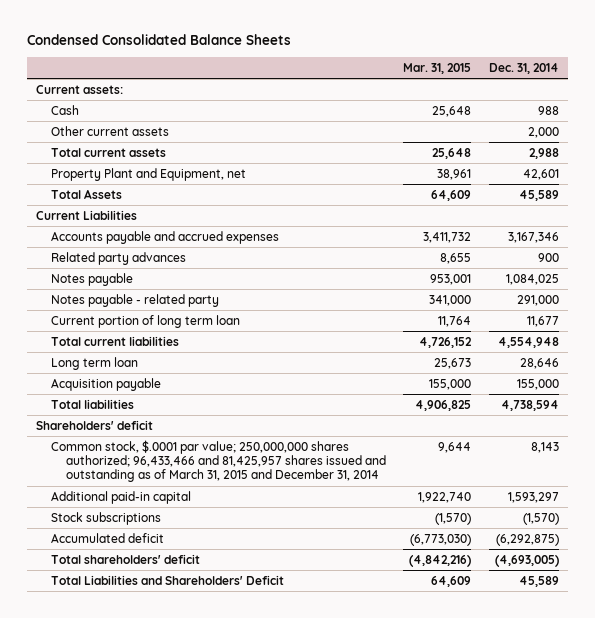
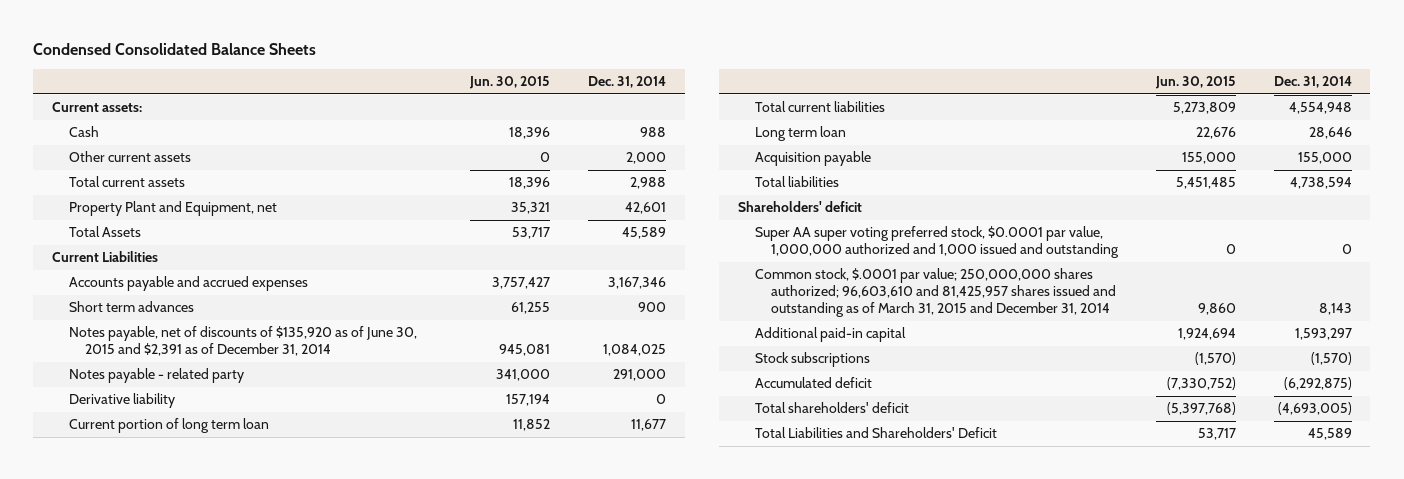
- | Mar. 31, 2015 | Dec. 31, 2014
+ | Jun. 30, 2015 | Dec. 31, 2014
- Related party advances | 8,655 | 900
- Notes payable | 953,001 | 1,084,025
+ Short term advances | 61,255 | 900
+ Notes payable, net of discounts of $135,920 as of June 30, 2015 and $2,391 as of December 31, 2014 | 945,081 | 1,084,025
+ Derivative liability | 157,194 | 0
- Common stock, $.0001 par value; 250,000,000 shares authorized; 96,433,466 and 81,425,957 shares issued and outstanding as of March 31, 2015 and December 31, 2014 | 9,644 | 8,143
+ Super AA super voting preferred stock, $0.0001 par value, 1,000,000 authorized and 1,000 issued and outstanding | 0 | 0
+ Common stock, $.0001 par value; 250,000,000 shares authorized; 96,603,610 and 81,425,957 shares issued and outstanding as of March 31, 2015 and December 31, 2014 | 9,860 | 8,143

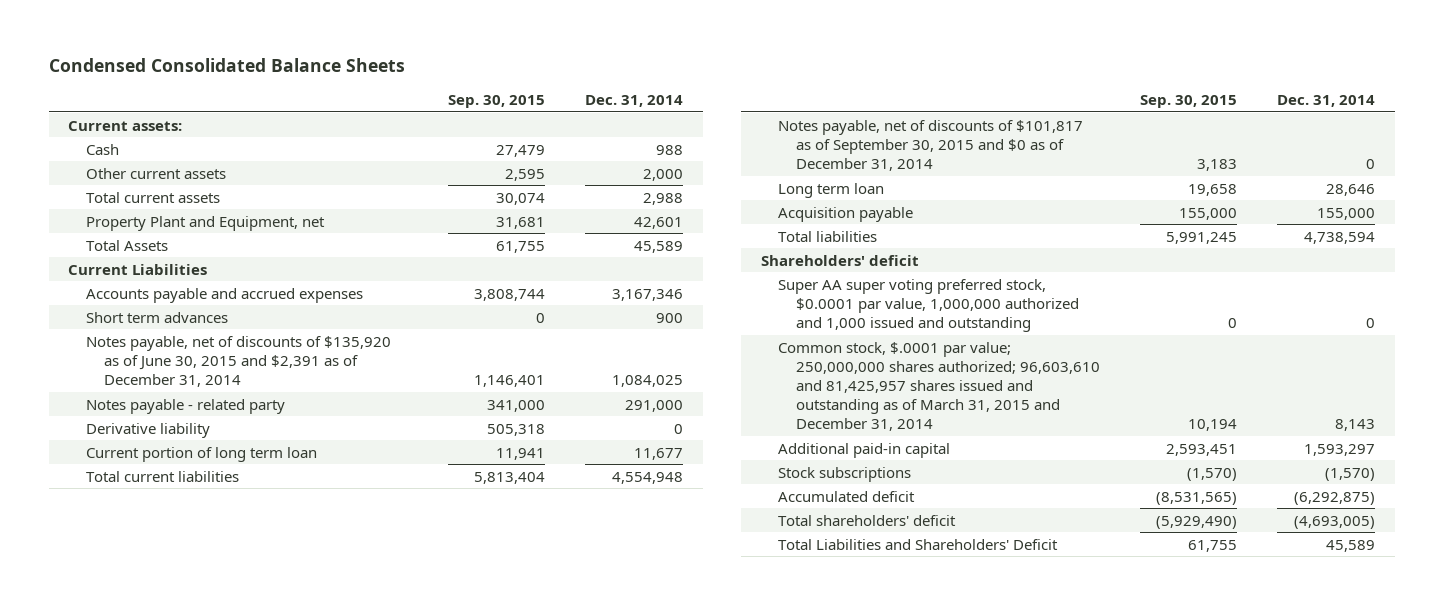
- | Jun. 30, 2015 | Dec. 31, 2014
+ | Sep. 30, 2015 | Dec. 31, 2014
+ Notes payable, net of discounts of $101,817 as of September 30, 2015 and $0 as of December 31, 2014 | 3,183 | 0

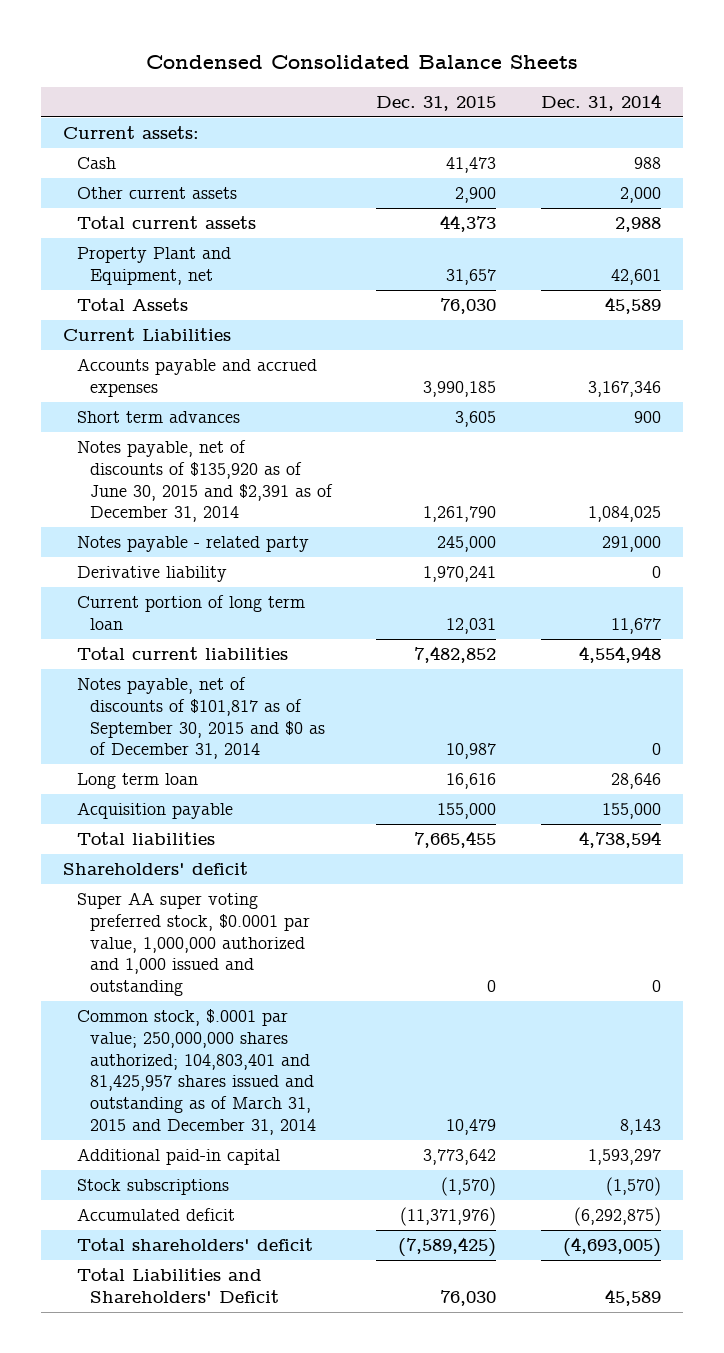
- | Sep. 30, 2015 | Dec. 31, 2014
+ | Dec. 31, 2015 | Dec. 31, 2014
- Common stock, $.0001 par value; 250,000,000 shares authorized; 96,603,610 and 81,425,957 shares issued and outstanding as of March 31, 2015 and December 31, 2014 | 10,194 | 8,143
+ Common stock, $.0001 par value; 250,000,000 shares authorized; 104,803,401 and 81,425,957 shares issued and outstanding as of March 31, 2015 and December 31, 2014 | 10,479 | 8,143

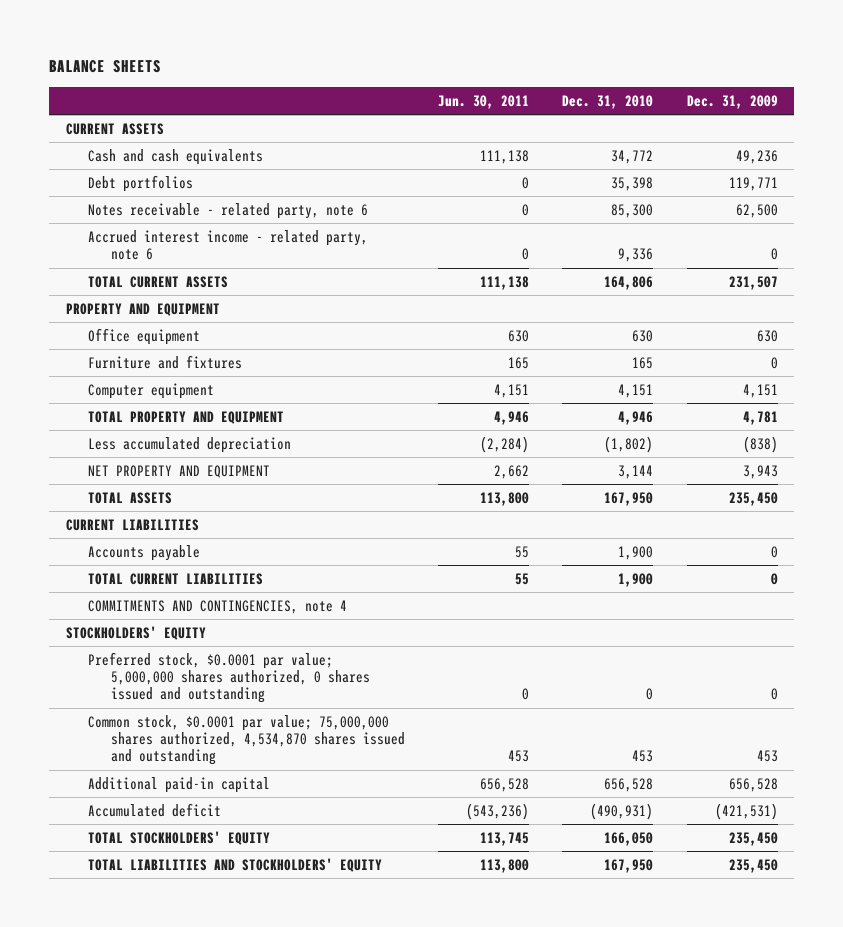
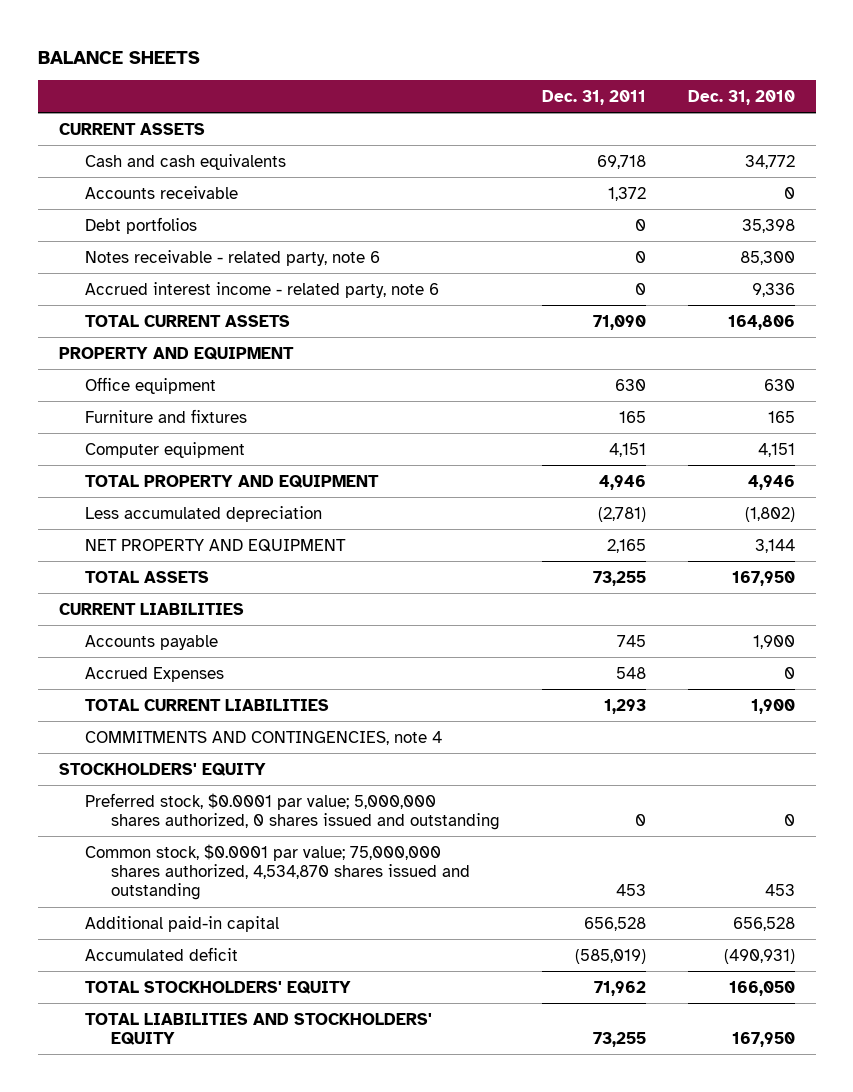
- | Jun. 30, 2011 | Dec. 31, 2010 | Dec. 31, 2009
+ | Dec. 31, 2011 | Dec. 31, 2010
+ Accounts receivable | 1,372 | 0
+ Accrued Expenses | 548 | 0

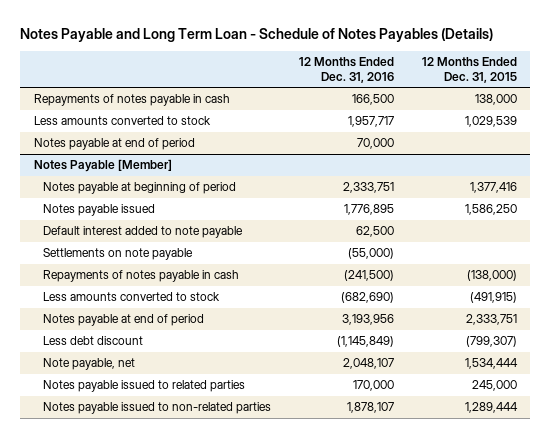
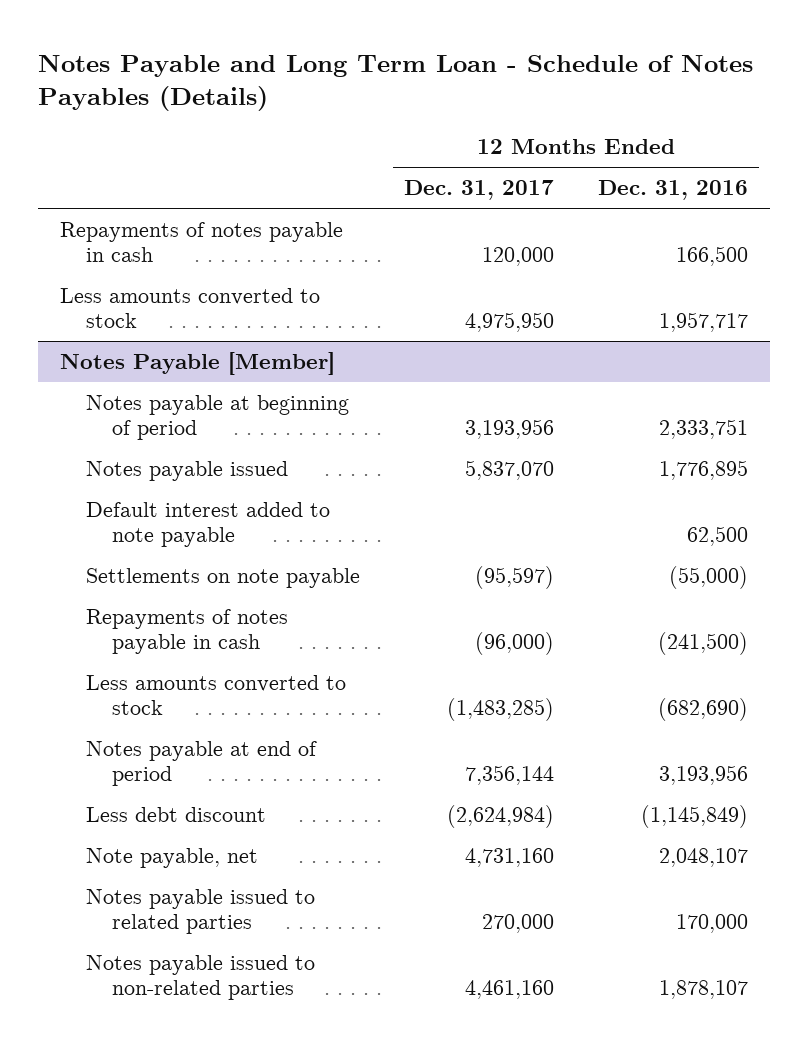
- | 12 Months Ended Dec. 31, 2016 | 12 Months Ended Dec. 31, 2015
+ | 12 Months Ended Dec. 31, 2017 | 12 Months Ended Dec. 31, 2016
- Notes payable at end of period | 70,000 |

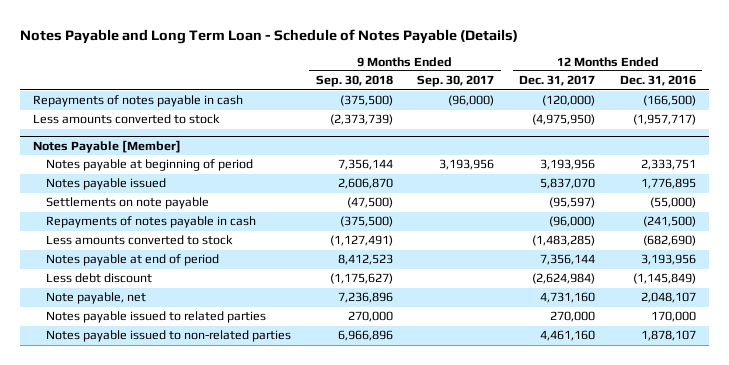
- Notes Payable and Long Term Loan - Schedule of Notes Payables (Details)
+ Notes Payable and Long Term Loan - Schedule of Notes Payable (Details)
- | 12 Months Ended Dec. 31, 2017 | 12 Months Ended Dec. 31, 2016
+ | 9 Months Ended Sep. 30, 2018 | 9 Months Ended Sep. 30, 2017 | 12 Months Ended Dec. 31, 2017 | 12 Months Ended Dec. 31, 2016
- Repayments of notes payable in cash | 120,000 | 166,500
- Less amounts converted to stock | 4,975,950 | 1,957,717
+ Repayments of notes payable in cash | (375,500) | (96,000) | (120,000) | (166,500)
+ Less amounts converted to stock | (2,373,739) | | (4,975,950) | (1,957,717)
@ Notes Payable [Member]
- Default interest added to note payable | | 62,500

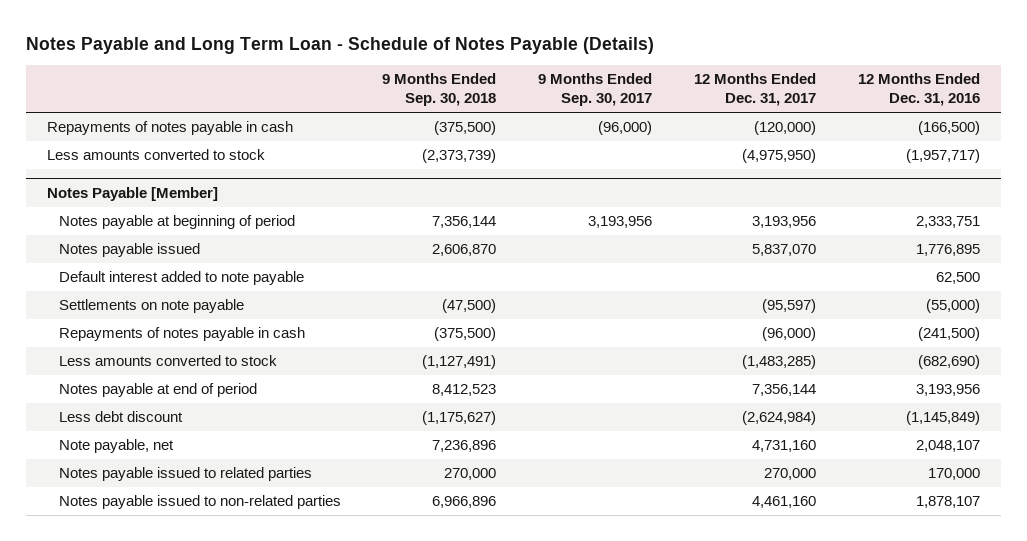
@ Notes Payable [Member]
+ Default interest added to note payable | | | | 62,500

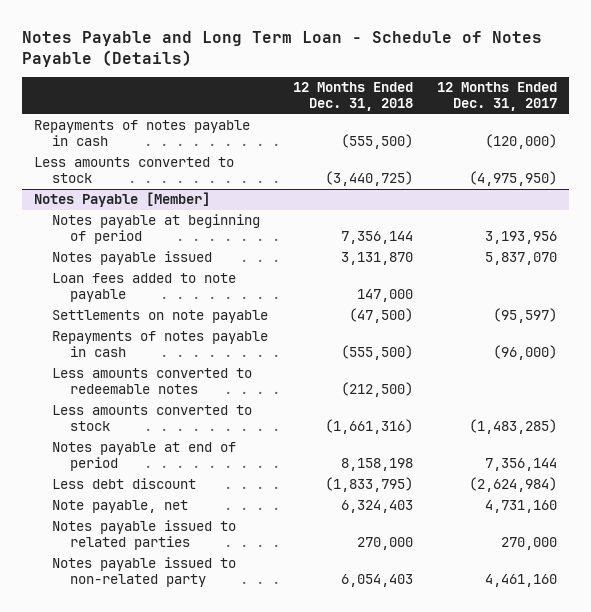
- | 9 Months Ended Sep. 30, 2018 | 9 Months Ended Sep. 30, 2017 | 12 Months Ended Dec. 31, 2017 | 12 Months Ended Dec. 31, 2016
+ | 12 Months Ended Dec. 31, 2018 | 12 Months Ended Dec. 31, 2017
@ Notes Payable [Member]
- Default interest added to note payable | | | | 62,500
+ Loan fees added to note payable | 147,000 |
+ Less amounts converted to redeemable notes | (212,500) |
- Notes payable issued to non-related parties | 6,966,896 | | 4,461,160 | 1,878,107
+ Notes payable issued to non-related party | 6,054,403 | 4,461,160

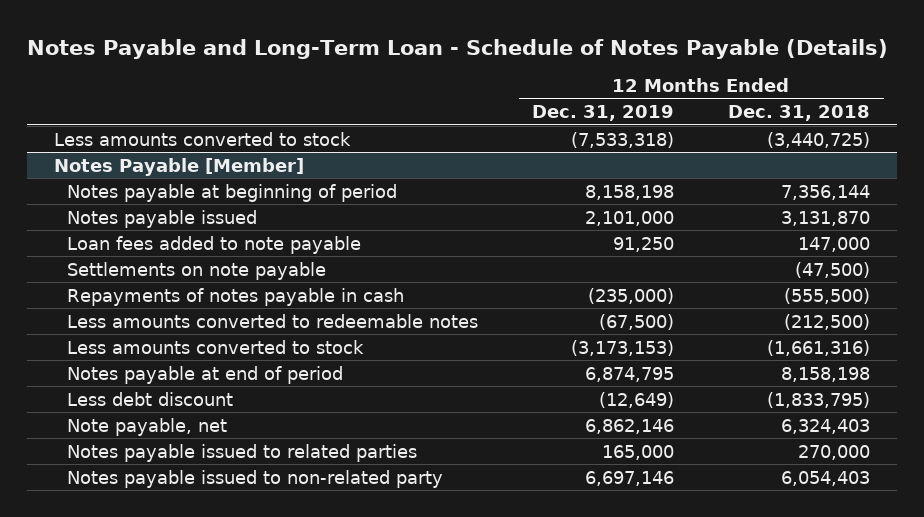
- Notes Payable and Long Term Loan - Schedule of Notes Payable (Details)
+ Notes Payable and Long-Term Loan - Schedule of Notes Payable (Details)
- | 12 Months Ended Dec. 31, 2018 | 12 Months Ended Dec. 31, 2017
+ | 12 Months Ended Dec. 31, 2019 | 12 Months Ended Dec. 31, 2018
- Repayments of notes payable in cash | (555,500) | (120,000)

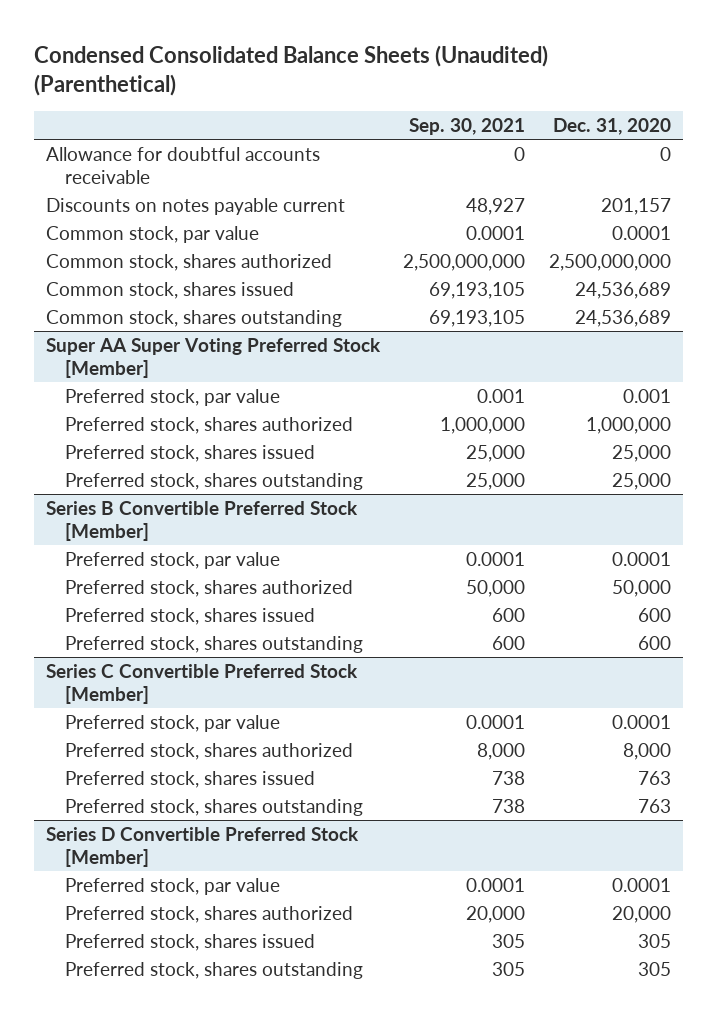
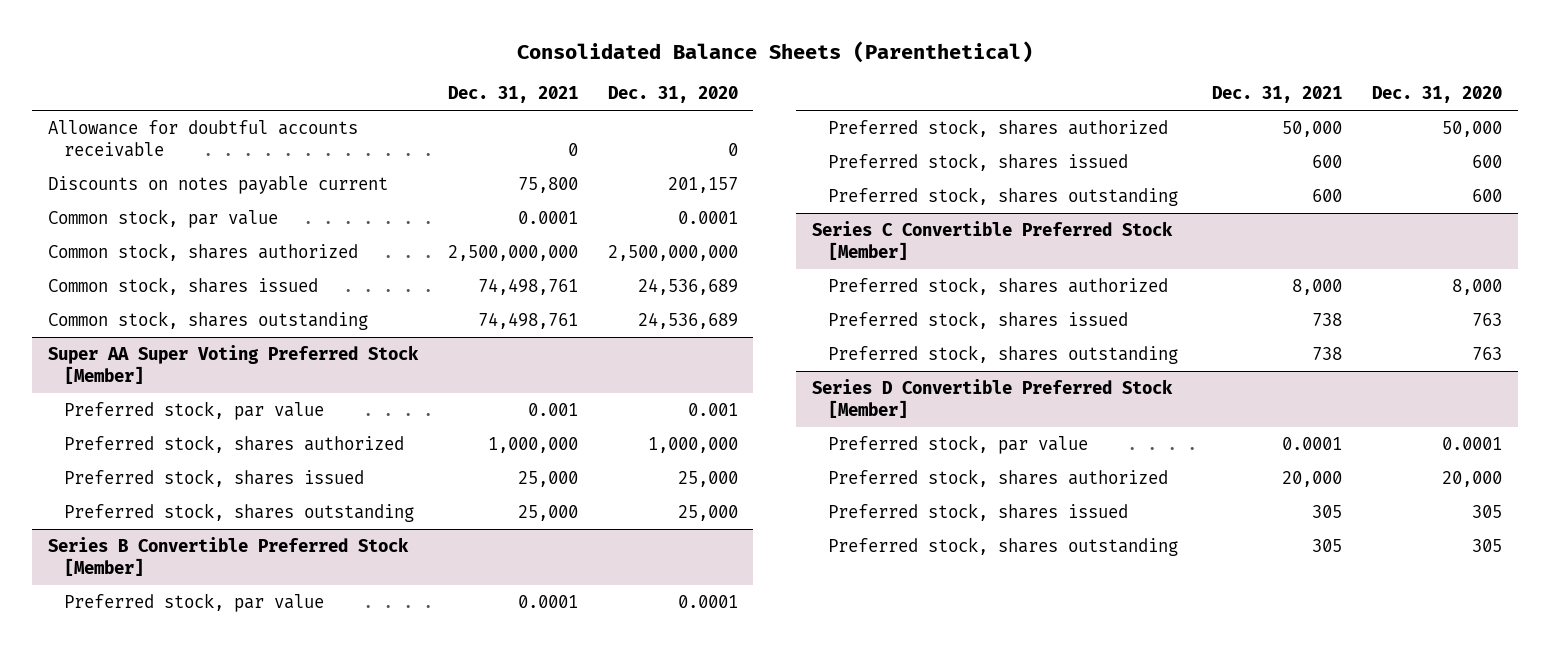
- Condensed Consolidated Balance Sheets (Unaudited) (Parenthetical)
+ Consolidated Balance Sheets (Parenthetical)
- | Sep. 30, 2021 | Dec. 31, 2020
+ | Dec. 31, 2021 | Dec. 31, 2020
@ Series C Convertible Preferred Stock [Member]
- Preferred stock, par value | 0.0001 | 0.0001

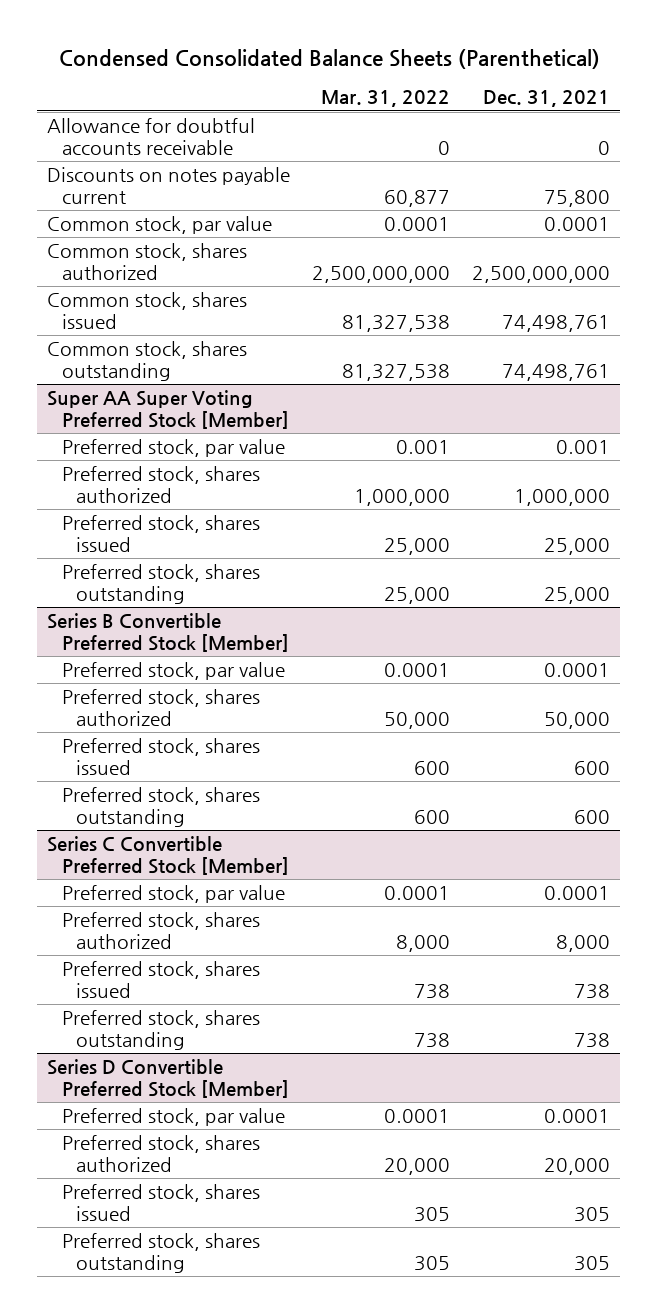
- Consolidated Balance Sheets (Parenthetical)
+ Condensed Consolidated Balance Sheets (Parenthetical)
- | Dec. 31, 2021 | Dec. 31, 2020
+ | Mar. 31, 2022 | Dec. 31, 2021
@ Series C Convertible Preferred Stock [Member]
+ Preferred stock, par value | 0.0001 | 0.0001

